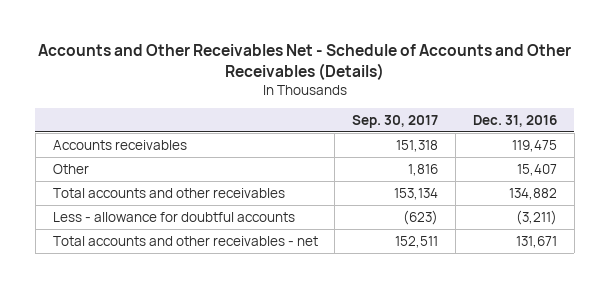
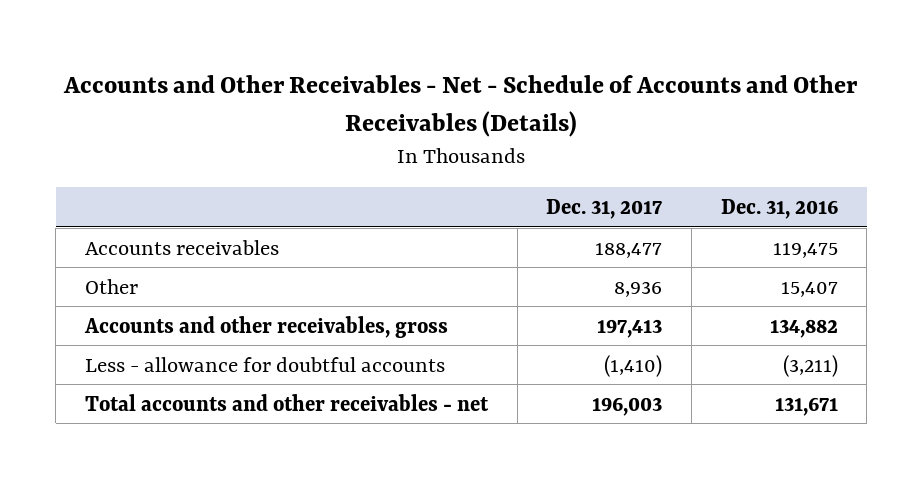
- Accounts and Other Receivables Net - Schedule of Accounts and Other Receivables (Details)
+ Accounts and Other Receivables - Net - Schedule of Accounts and Other Receivables (Details)
- | Sep. 30, 2017 | Dec. 31, 2016
+ | Dec. 31, 2017 | Dec. 31, 2016
- Total accounts and other receivables | 153,134 | 134,882
+ Accounts and other receivables, gross | 197,413 | 134,882

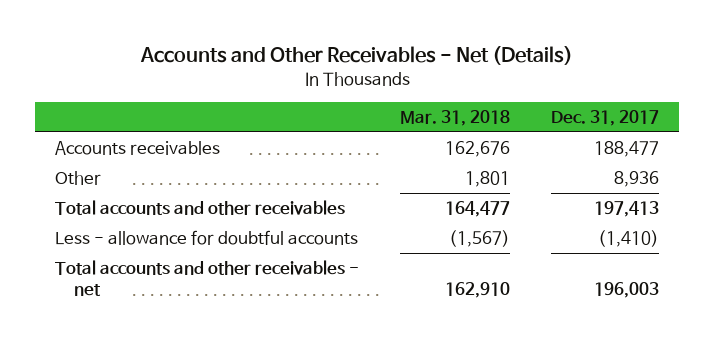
- Accounts and Other Receivables - Net - Schedule of Accounts and Other Receivables (Details)
+ Accounts and Other Receivables - Net (Details)
- | Dec. 31, 2017 | Dec. 31, 2016
+ | Mar. 31, 2018 | Dec. 31, 2017
- Accounts and other receivables, gross | 197,413 | 134,882
+ Total accounts and other receivables | 164,477 | 197,413

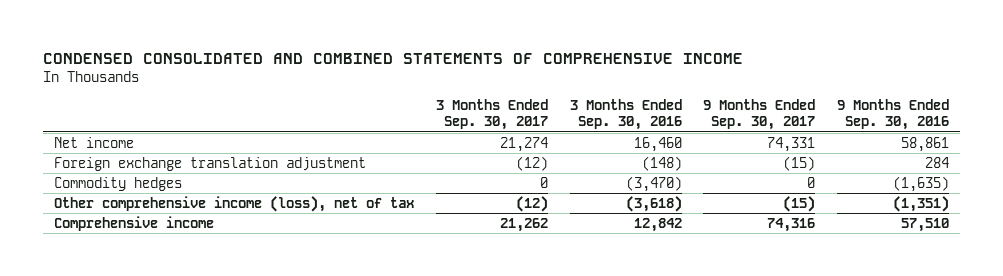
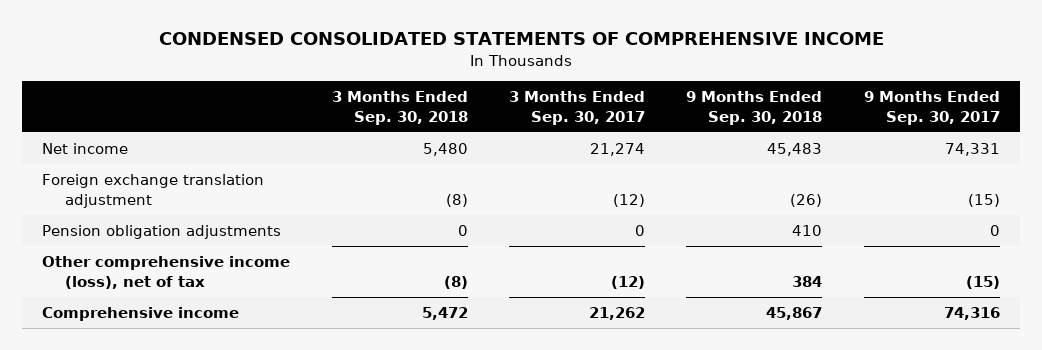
- CONDENSED CONSOLIDATED AND COMBINED STATEMENTS OF COMPREHENSIVE INCOME
+ CONDENSED CONSOLIDATED STATEMENTS OF COMPREHENSIVE INCOME
- | 3 Months Ended Sep. 30, 2017 | 3 Months Ended Sep. 30, 2016 | 9 Months Ended Sep. 30, 2017 | 9 Months Ended Sep. 30, 2016
+ | 3 Months Ended Sep. 30, 2018 | 3 Months Ended Sep. 30, 2017 | 9 Months Ended Sep. 30, 2018 | 9 Months Ended Sep. 30, 2017
- Commodity hedges | 0 | (3,470) | 0 | (1,635)
+ Pension obligation adjustments | 0 | 0 | 410 | 0

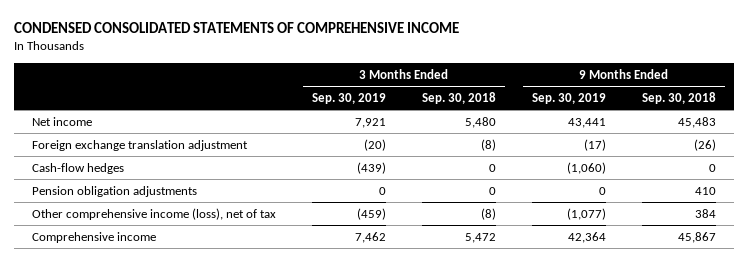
- | 3 Months Ended Sep. 30, 2018 | 3 Months Ended Sep. 30, 2017 | 9 Months Ended Sep. 30, 2018 | 9 Months Ended Sep. 30, 2017
+ | 3 Months Ended Sep. 30, 2019 | 3 Months Ended Sep. 30, 2018 | 9 Months Ended Sep. 30, 2019 | 9 Months Ended Sep. 30, 2018
+ Cash-flow hedges | (439) | 0 | (1,060) | 0

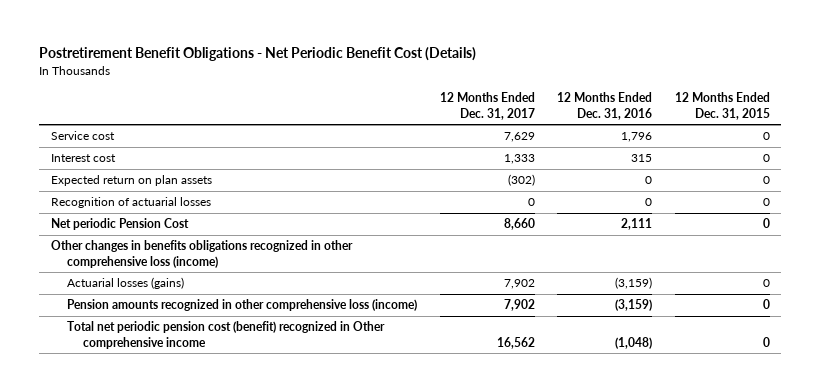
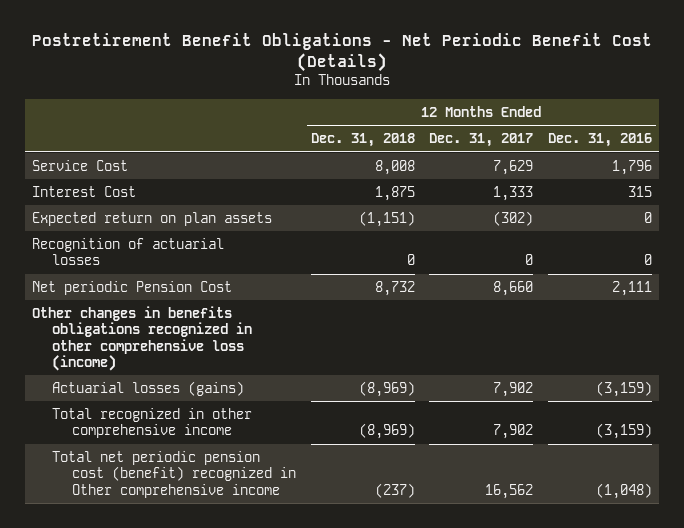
- | 12 Months Ended Dec. 31, 2017 | 12 Months Ended Dec. 31, 2016 | 12 Months Ended Dec. 31, 2015
+ | 12 Months Ended Dec. 31, 2018 | 12 Months Ended Dec. 31, 2017 | 12 Months Ended Dec. 31, 2016
- Service cost | 7,629 | 1,796 | 0
- Interest cost | 1,333 | 315 | 0
+ Service Cost | 8,008 | 7,629 | 1,796
+ Interest Cost | 1,875 | 1,333 | 315
- Pension amounts recognized in other comprehensive loss (income) | 7,902 | (3,159) | 0
+ Total recognized in other comprehensive income | (8,969) | 7,902 | (3,159)

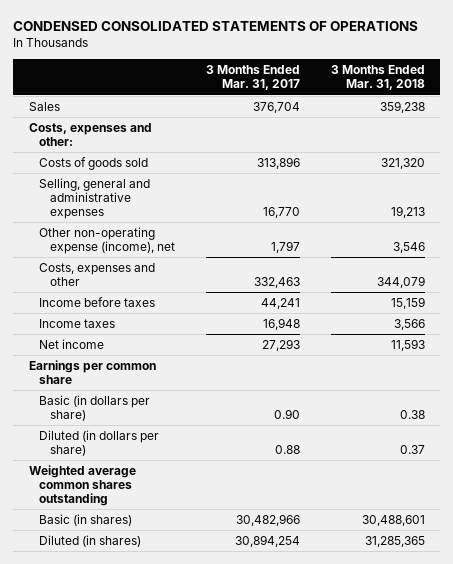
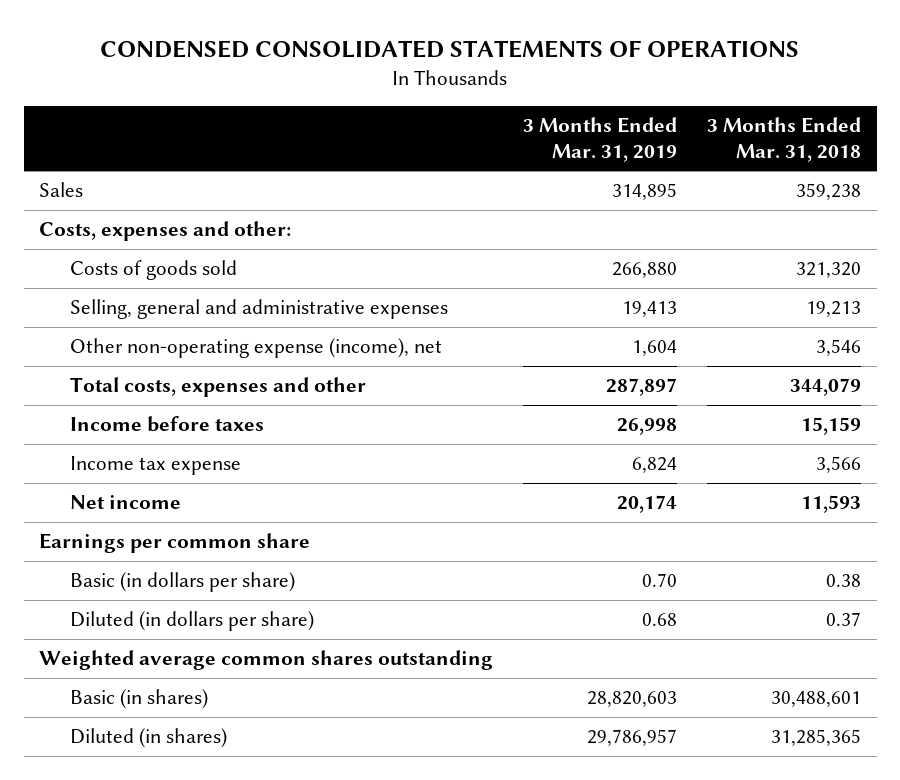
- | 3 Months Ended Mar. 31, 2017 | 3 Months Ended Mar. 31, 2018
+ | 3 Months Ended Mar. 31, 2019 | 3 Months Ended Mar. 31, 2018
- Costs, expenses and other | 332,463 | 344,079
+ Total costs, expenses and other | 287,897 | 344,079
- Income taxes | 16,948 | 3,566
+ Income tax expense | 6,824 | 3,566

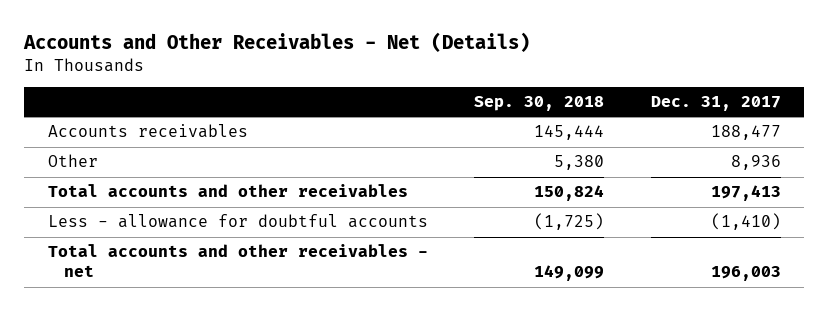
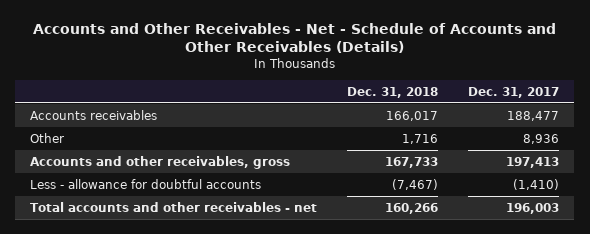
- Accounts and Other Receivables - Net (Details)
+ Accounts and Other Receivables - Net - Schedule of Accounts and Other Receivables (Details)
- | Sep. 30, 2018 | Dec. 31, 2017
+ | Dec. 31, 2018 | Dec. 31, 2017
- Total accounts and other receivables | 150,824 | 197,413
+ Accounts and other receivables, gross | 167,733 | 197,413

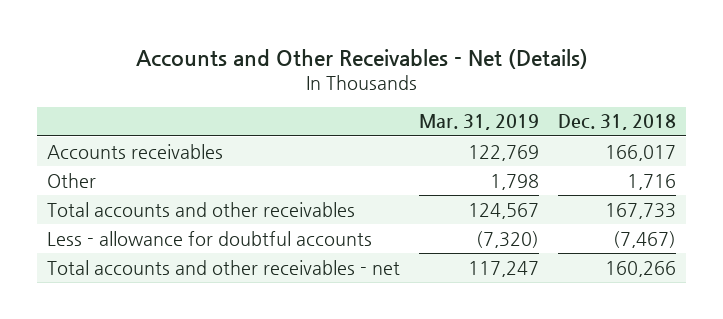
- Accounts and Other Receivables - Net - Schedule of Accounts and Other Receivables (Details)
+ Accounts and Other Receivables - Net (Details)
- | Dec. 31, 2018 | Dec. 31, 2017
+ | Mar. 31, 2019 | Dec. 31, 2018
- Accounts and other receivables, gross | 167,733 | 197,413
+ Total accounts and other receivables | 124,567 | 167,733

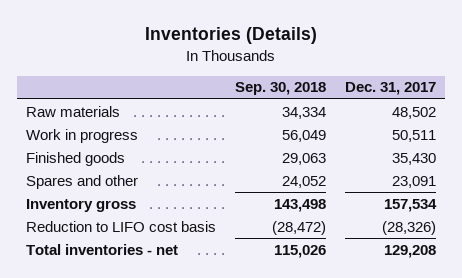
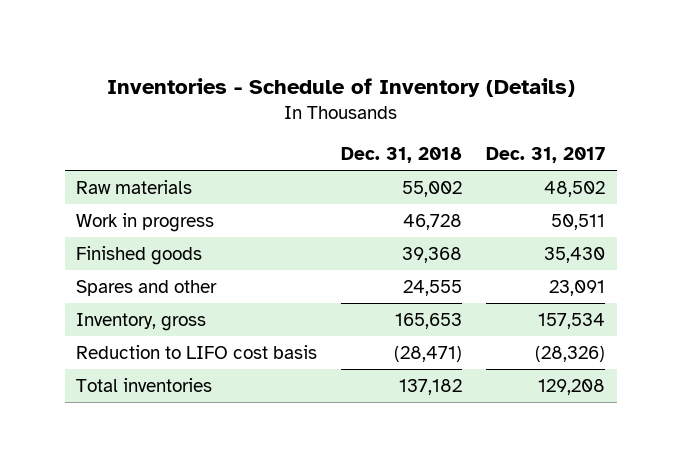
- Inventories (Details)
+ Inventories - Schedule of Inventory (Details)
- | Sep. 30, 2018 | Dec. 31, 2017
+ | Dec. 31, 2018 | Dec. 31, 2017
- Inventory gross | 143,498 | 157,534
+ Inventory, gross | 165,653 | 157,534
- Total inventories - net | 115,026 | 129,208
+ Total inventories | 137,182 | 129,208

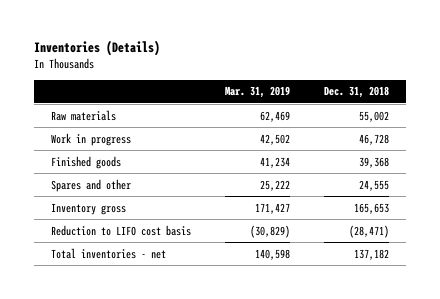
- Inventories - Schedule of Inventory (Details)
+ Inventories (Details)
- | Dec. 31, 2018 | Dec. 31, 2017
+ | Mar. 31, 2019 | Dec. 31, 2018
- Inventory, gross | 165,653 | 157,534
+ Inventory gross | 171,427 | 165,653
- Total inventories | 137,182 | 129,208
+ Total inventories - net | 140,598 | 137,182

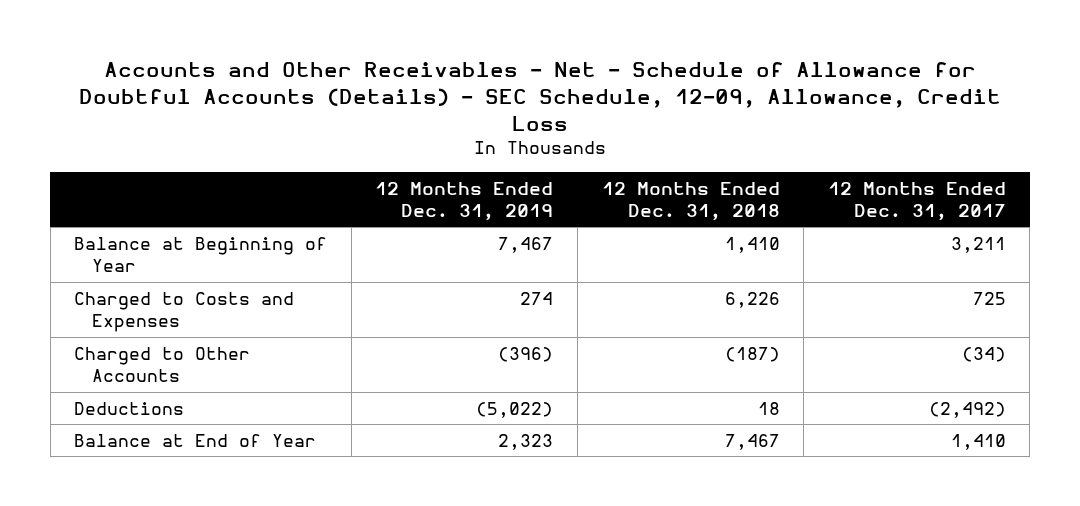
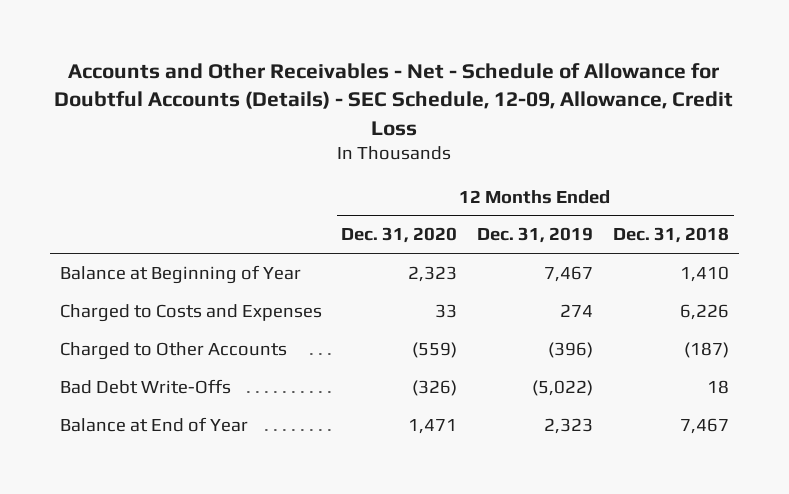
- | 12 Months Ended Dec. 31, 2019 | 12 Months Ended Dec. 31, 2018 | 12 Months Ended Dec. 31, 2017
+ | 12 Months Ended Dec. 31, 2020 | 12 Months Ended Dec. 31, 2019 | 12 Months Ended Dec. 31, 2018
- Deductions | (5,022) | 18 | (2,492)
+ Bad Debt Write-Offs | (326) | (5,022) | 18

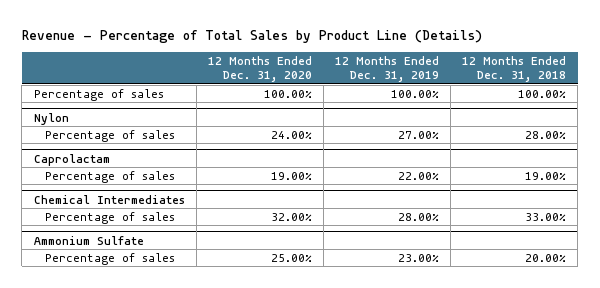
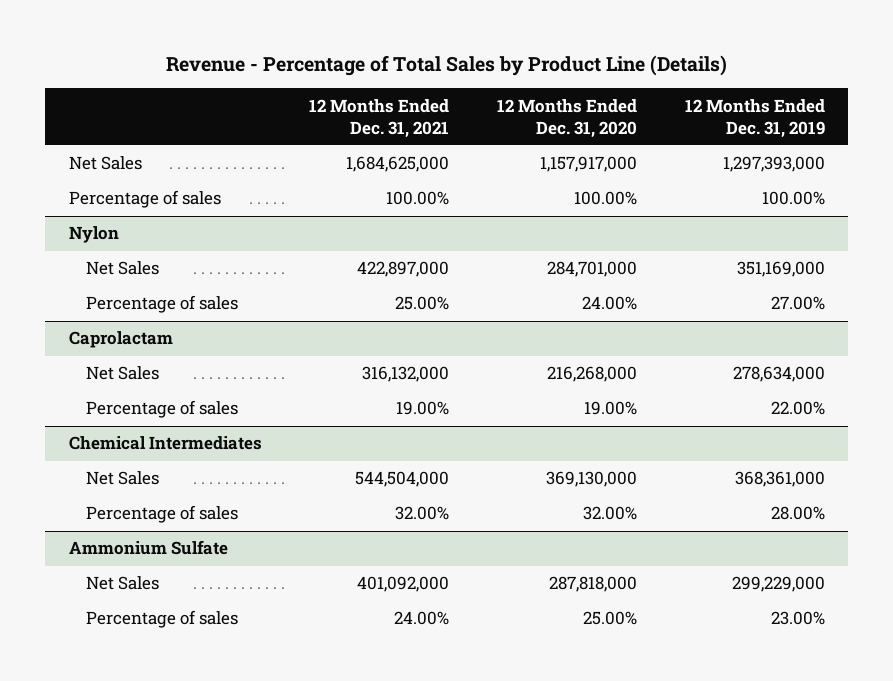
- | 12 Months Ended Dec. 31, 2020 | 12 Months Ended Dec. 31, 2019 | 12 Months Ended Dec. 31, 2018
+ | 12 Months Ended Dec. 31, 2021 | 12 Months Ended Dec. 31, 2020 | 12 Months Ended Dec. 31, 2019
+ Net Sales | 1,684,625,000 | 1,157,917,000 | 1,297,393,000
@ Nylon
+ Net Sales | 422,897,000 | 284,701,000 | 351,169,000
@ Caprolactam
+ Net Sales | 316,132,000 | 216,268,000 | 278,634,000
@ Chemical Intermediates
+ Net Sales | 544,504,000 | 369,130,000 | 368,361,000
@ Ammonium Sulfate
+ Net Sales | 401,092,000 | 287,818,000 | 299,229,000

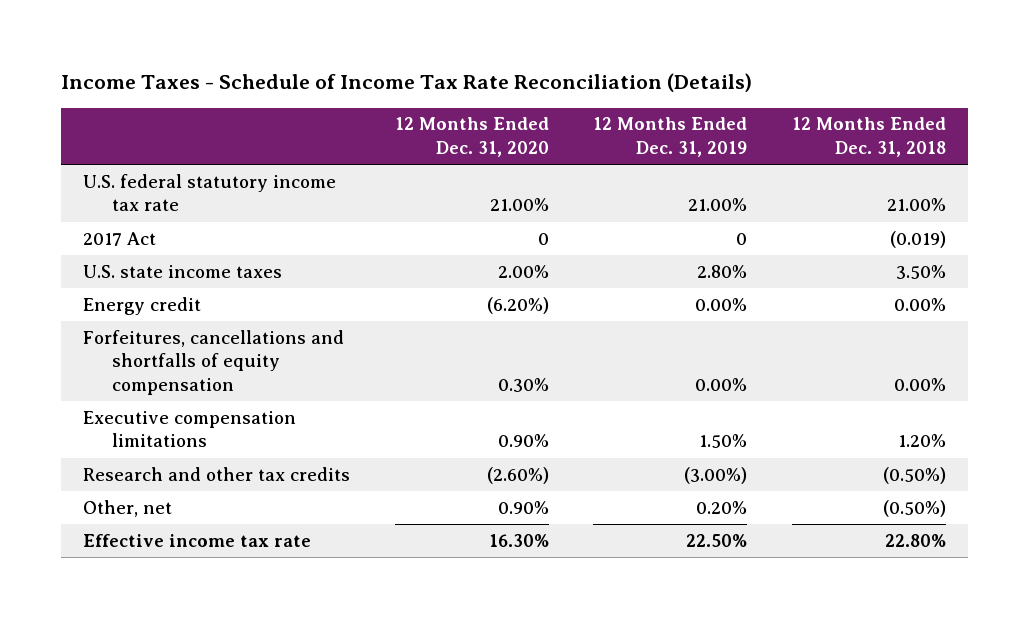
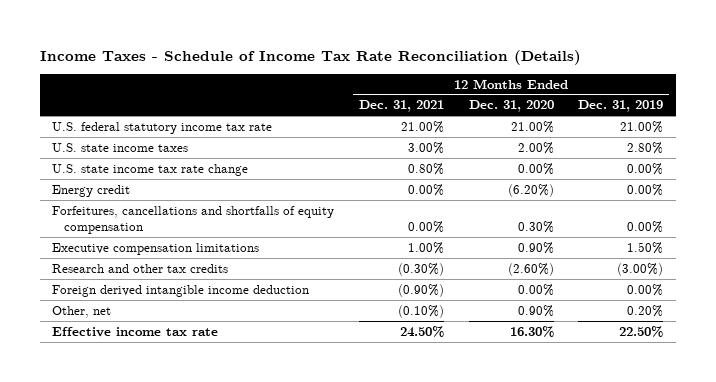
- | 12 Months Ended Dec. 31, 2020 | 12 Months Ended Dec. 31, 2019 | 12 Months Ended Dec. 31, 2018
+ | 12 Months Ended Dec. 31, 2021 | 12 Months Ended Dec. 31, 2020 | 12 Months Ended Dec. 31, 2019
- 2017 Act | 0 | 0 | (0.019)
+ U.S. state income tax rate change | 0.80% | 0.00% | 0.00%
+ Foreign derived intangible income deduction | (0.90%) | 0.00% | 0.00%

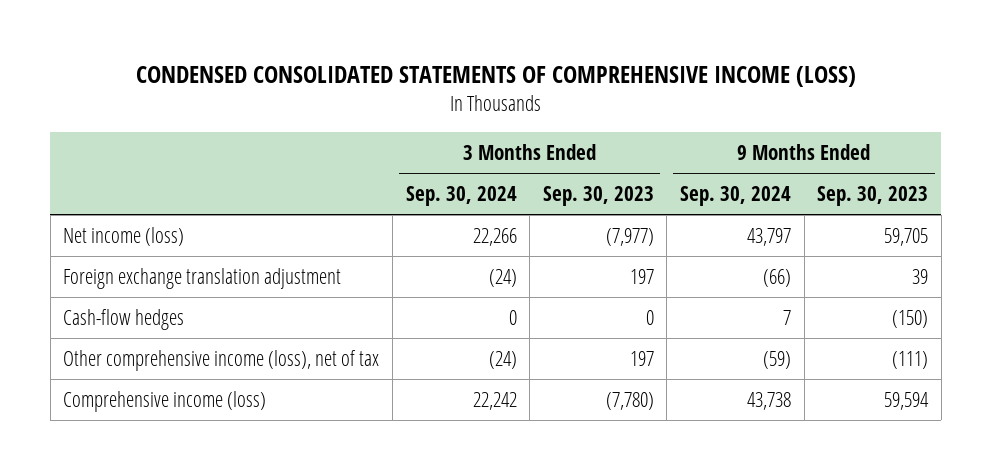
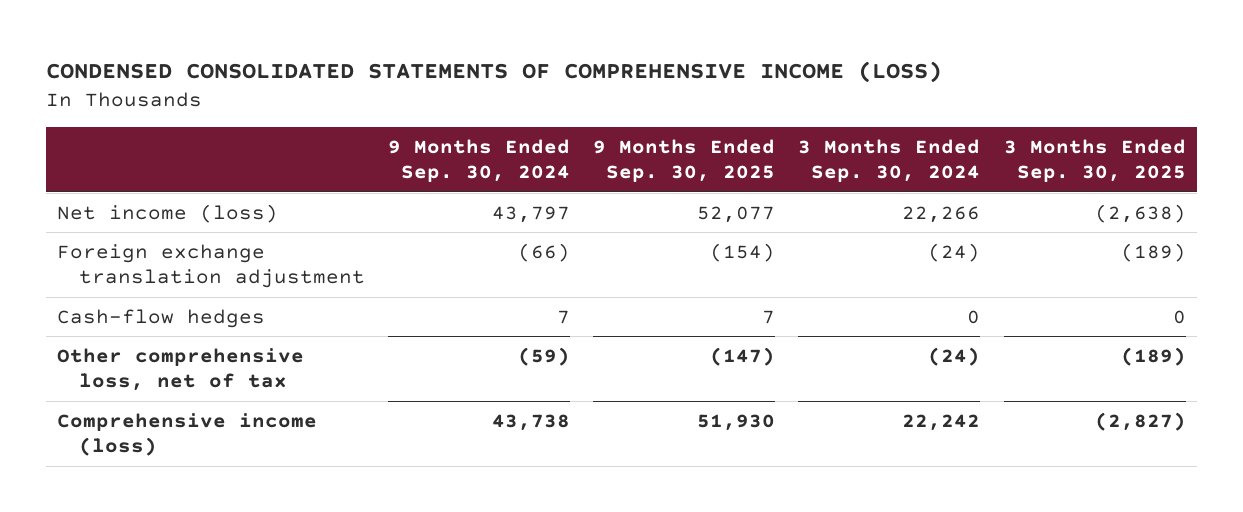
- | 3 Months Ended Sep. 30, 2024 | 3 Months Ended Sep. 30, 2023 | 9 Months Ended Sep. 30, 2024 | 9 Months Ended Sep. 30, 2023
+ | 9 Months Ended Sep. 30, 2024 | 9 Months Ended Sep. 30, 2025 | 3 Months Ended Sep. 30, 2024 | 3 Months Ended Sep. 30, 2025
- Other comprehensive income (loss), net of tax | (24) | 197 | (59) | (111)
+ Other comprehensive loss, net of tax | (59) | (147) | (24) | (189)

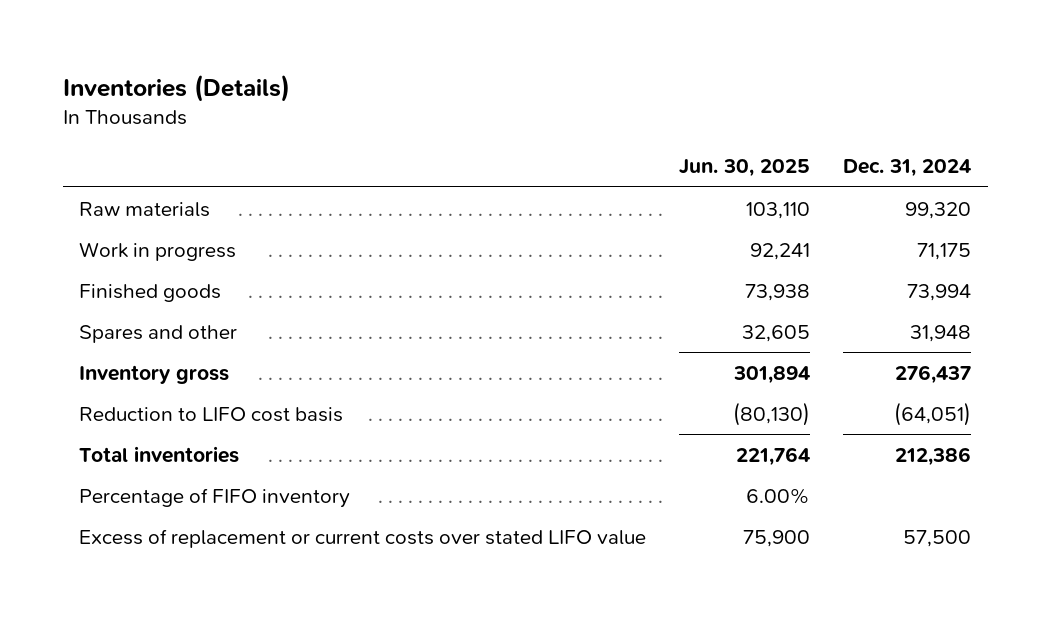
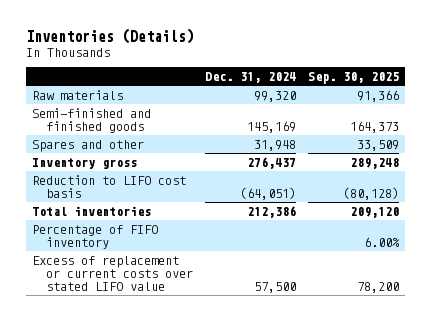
- | Jun. 30, 2025 | Dec. 31, 2024
+ | Dec. 31, 2024 | Sep. 30, 2025
- Work in progress | 92,241 | 71,175
- Finished goods | 73,938 | 73,994
+ Semi-finished and finished goods | 145,169 | 164,373

